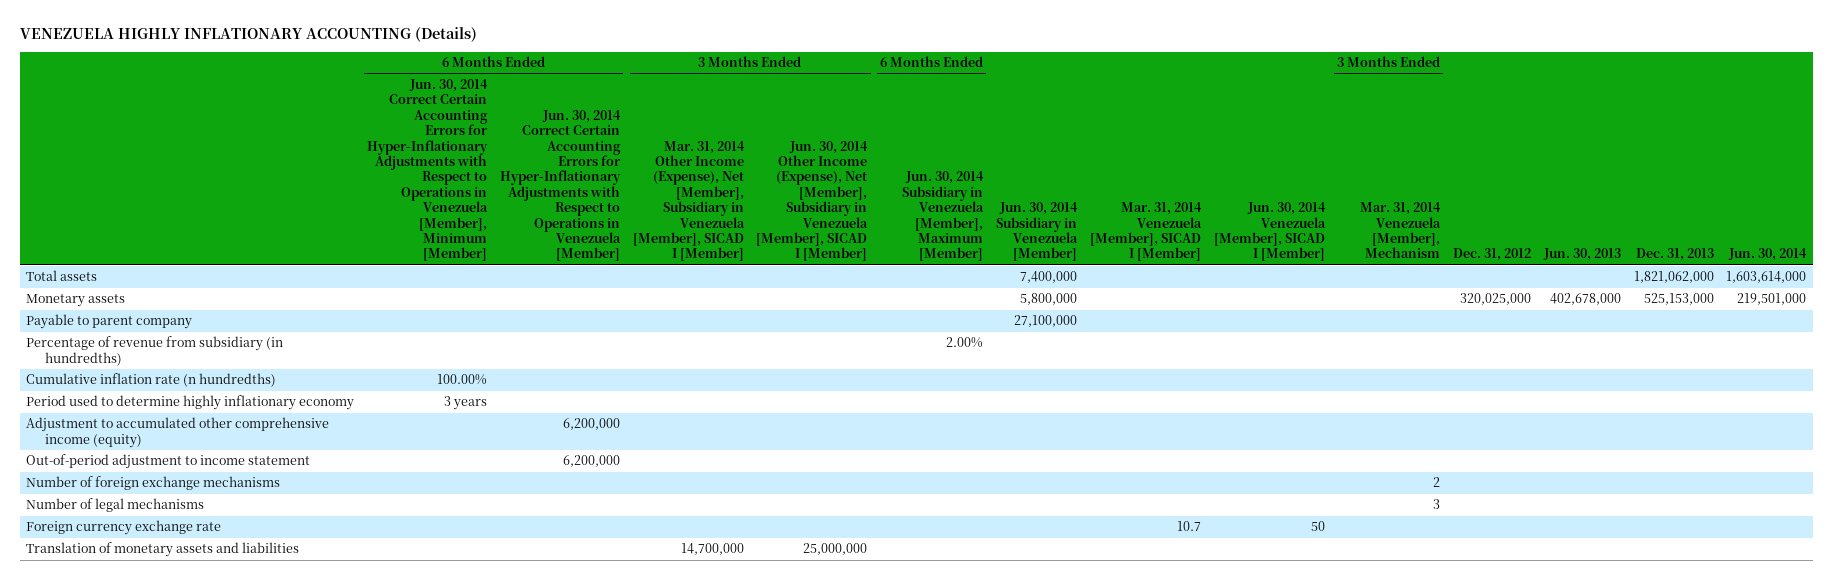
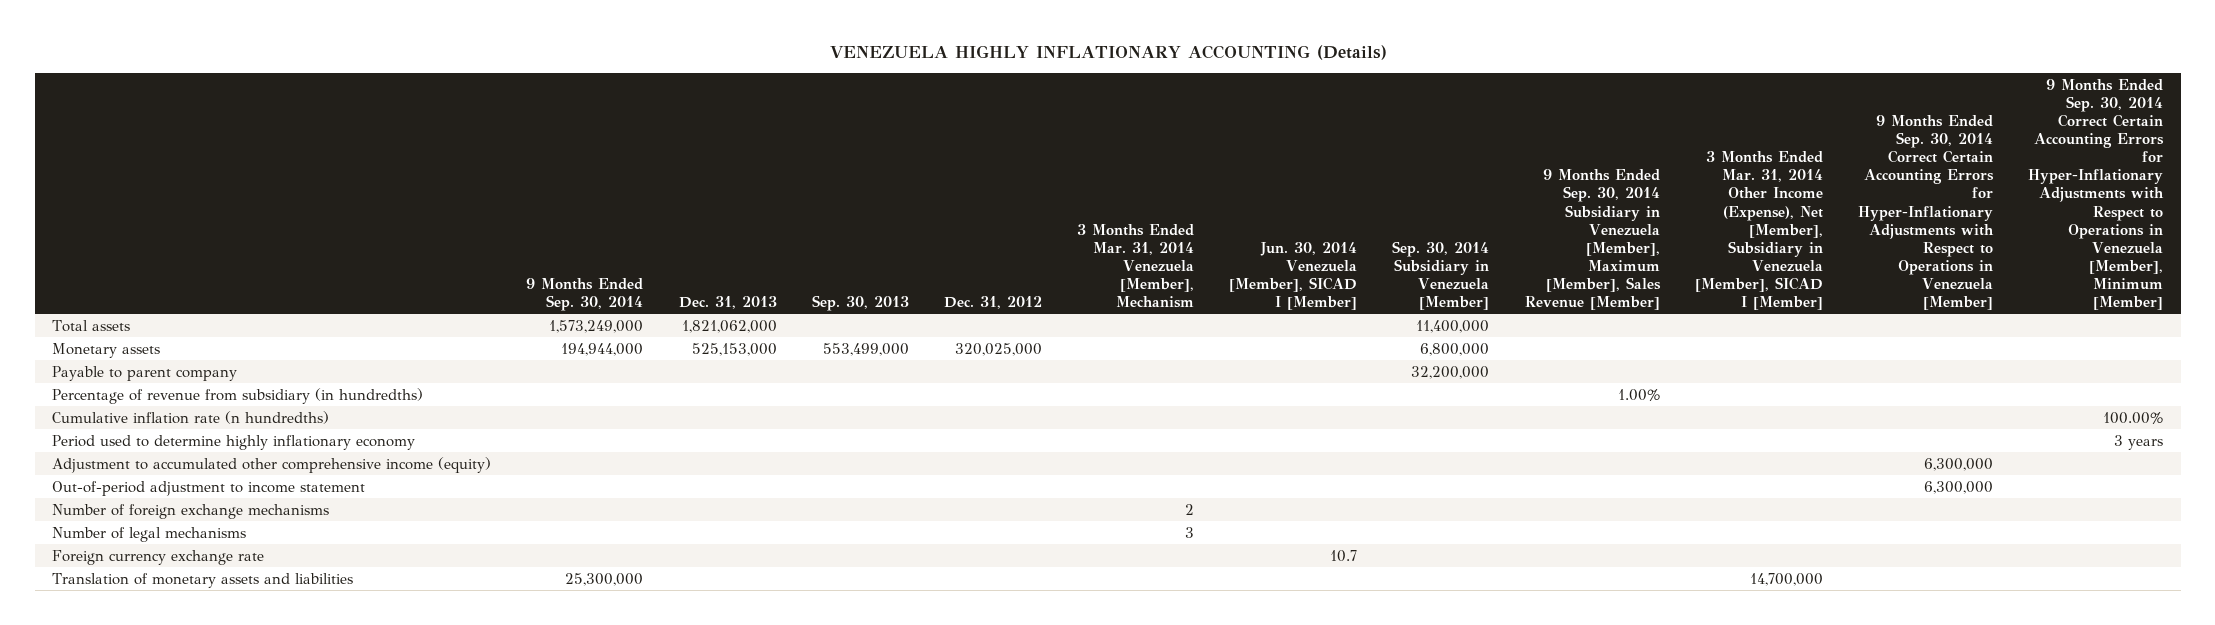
- | 6 Months Ended Jun. 30, 2014 Correct Certain Accounting Errors for Hyper-Inflationary Adjustments with Respect to Operations in Venezuela [Member], Minimum [Member] | 6 Months Ended Jun. 30, 2014 Correct Certain Accounting Errors for Hyper-Inflationary Adjustments with Respect to Operations in Venezuela [Member] | 3 Months Ended Mar. 31, 2014 Other Income (Expense), Net [Member], Subsidiary in Venezuela [Member], SICAD I [Member] | 3 Months Ended Jun. 30, 2014 Other Income (Expense), Net [Member], Subsidiary in Venezuela [Member], SICAD I [Member] | 6 Months Ended Jun. 30, 2014 Subsidiary in Venezuela [Member], Maximum [Member] | Jun. 30, 2014 Subsidiary in Venezuela [Member] | Mar. 31, 2014 Venezuela [Member], SICAD I [Member] | Jun. 30, 2014 Venezuela [Member], SICAD I [Member] | 3 Months Ended Mar. 31, 2014 Venezuela [Member], Mechanism | Dec. 31, 2012 | Jun. 30, 2013 | Dec. 31, 2013 | Jun. 30, 2014
+ | 9 Months Ended Sep. 30, 2014 | Dec. 31, 2013 | Sep. 30, 2013 | Dec. 31, 2012 | 3 Months Ended Mar. 31, 2014 Venezuela [Member], Mechanism | Jun. 30, 2014 Venezuela [Member], SICAD I [Member] | Sep. 30, 2014 Subsidiary in Venezuela [Member] | 9 Months Ended Sep. 30, 2014 Subsidiary in Venezuela [Member], Maximum [Member], Sales Revenue [Member] | 3 Months Ended Mar. 31, 2014 Other Income (Expense), Net [Member], Subsidiary in Venezuela [Member], SICAD I [Member] | 9 Months Ended Sep. 30, 2014 Correct Certain Accounting Errors for Hyper-Inflationary Adjustments with Respect to Operations in Venezuela [Member] | 9 Months Ended Sep. 30, 2014 Correct Certain Accounting Errors for Hyper-Inflationary Adjustments with Respect to Operations in Venezuela [Member], Minimum [Member]
- Foreign currency exchange rate | | | | | | | 10.7 | 50 | | | | |
+ Foreign currency exchange rate | | | | | | 10.7 | | | | |

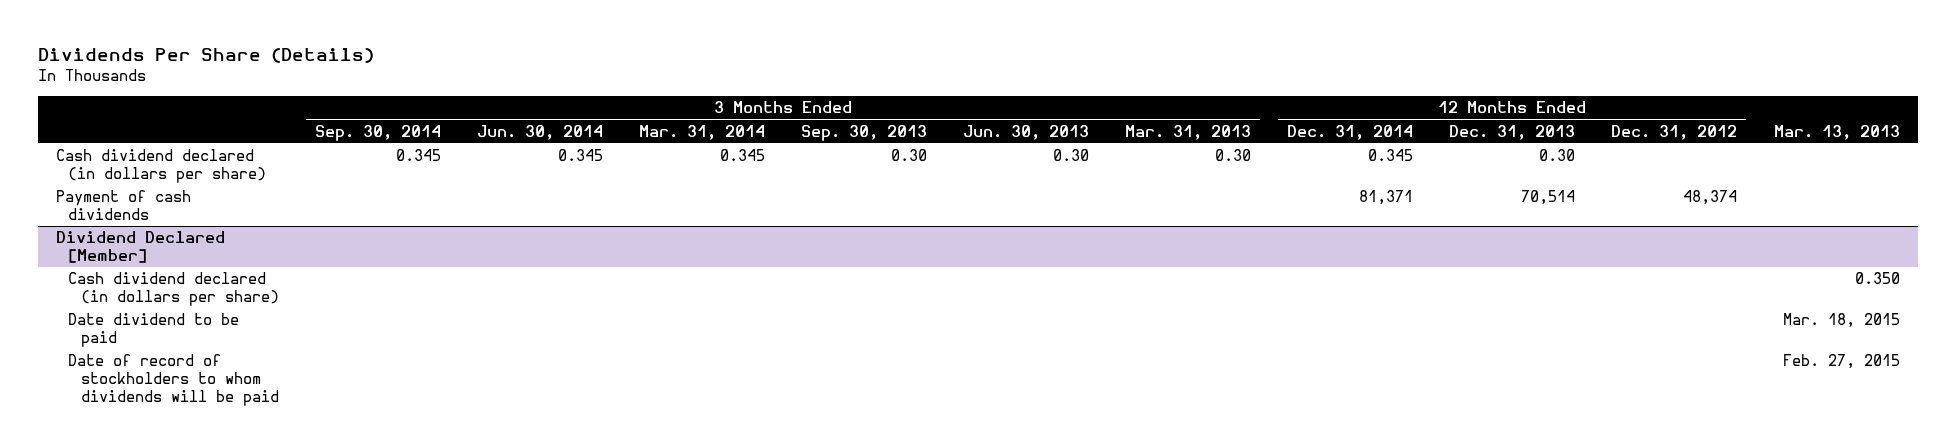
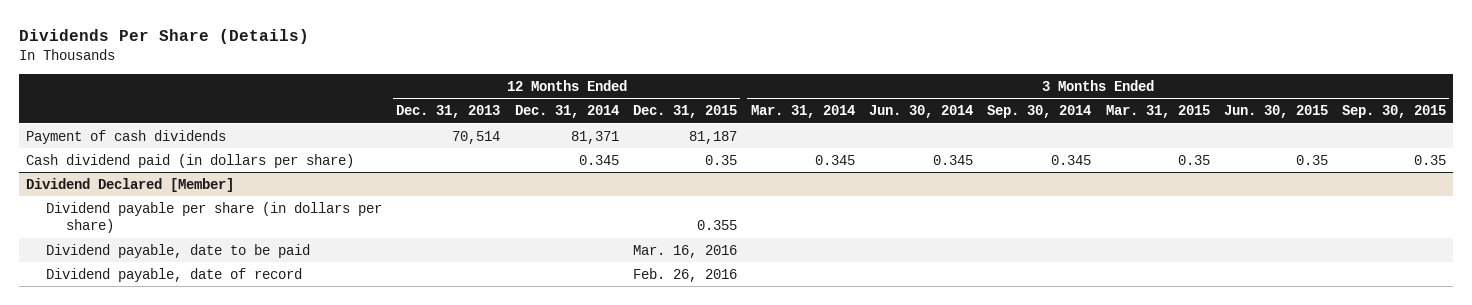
- | 3 Months Ended Sep. 30, 2014 | 3 Months Ended Jun. 30, 2014 | 3 Months Ended Mar. 31, 2014 | 3 Months Ended Sep. 30, 2013 | 3 Months Ended Jun. 30, 2013 | 3 Months Ended Mar. 31, 2013 | 12 Months Ended Dec. 31, 2014 | 12 Months Ended Dec. 31, 2013 | 12 Months Ended Dec. 31, 2012 | Mar. 13, 2013
+ | 12 Months Ended Dec. 31, 2013 | 12 Months Ended Dec. 31, 2014 | 12 Months Ended Dec. 31, 2015 | 3 Months Ended Mar. 31, 2014 | 3 Months Ended Jun. 30, 2014 | 3 Months Ended Sep. 30, 2014 | 3 Months Ended Mar. 31, 2015 | 3 Months Ended Jun. 30, 2015 | 3 Months Ended Sep. 30, 2015
- Cash dividend declared (in dollars per share) | 0.345 | 0.345 | 0.345 | 0.30 | 0.30 | 0.30 | 0.345 | 0.30 | |
+ Cash dividend paid (in dollars per share) | | 0.345 | 0.35 | 0.345 | 0.345 | 0.345 | 0.35 | 0.35 | 0.35
@ Dividend Declared [Member]
- Cash dividend declared (in dollars per share) | | | | | | | | | | 0.350
- Date dividend to be paid | | | | | | | | | | Mar. 18, 2015
- Date of record of stockholders to whom dividends will be paid | | | | | | | | | | Feb. 27, 2015
+ Dividend payable per share (in dollars per share) | | | 0.355 | | | | | |
+ Dividend payable, date to be paid | | | Mar. 16, 2016 | | | | | |
+ Dividend payable, date of record | | | Feb. 26, 2016 | | | | | |

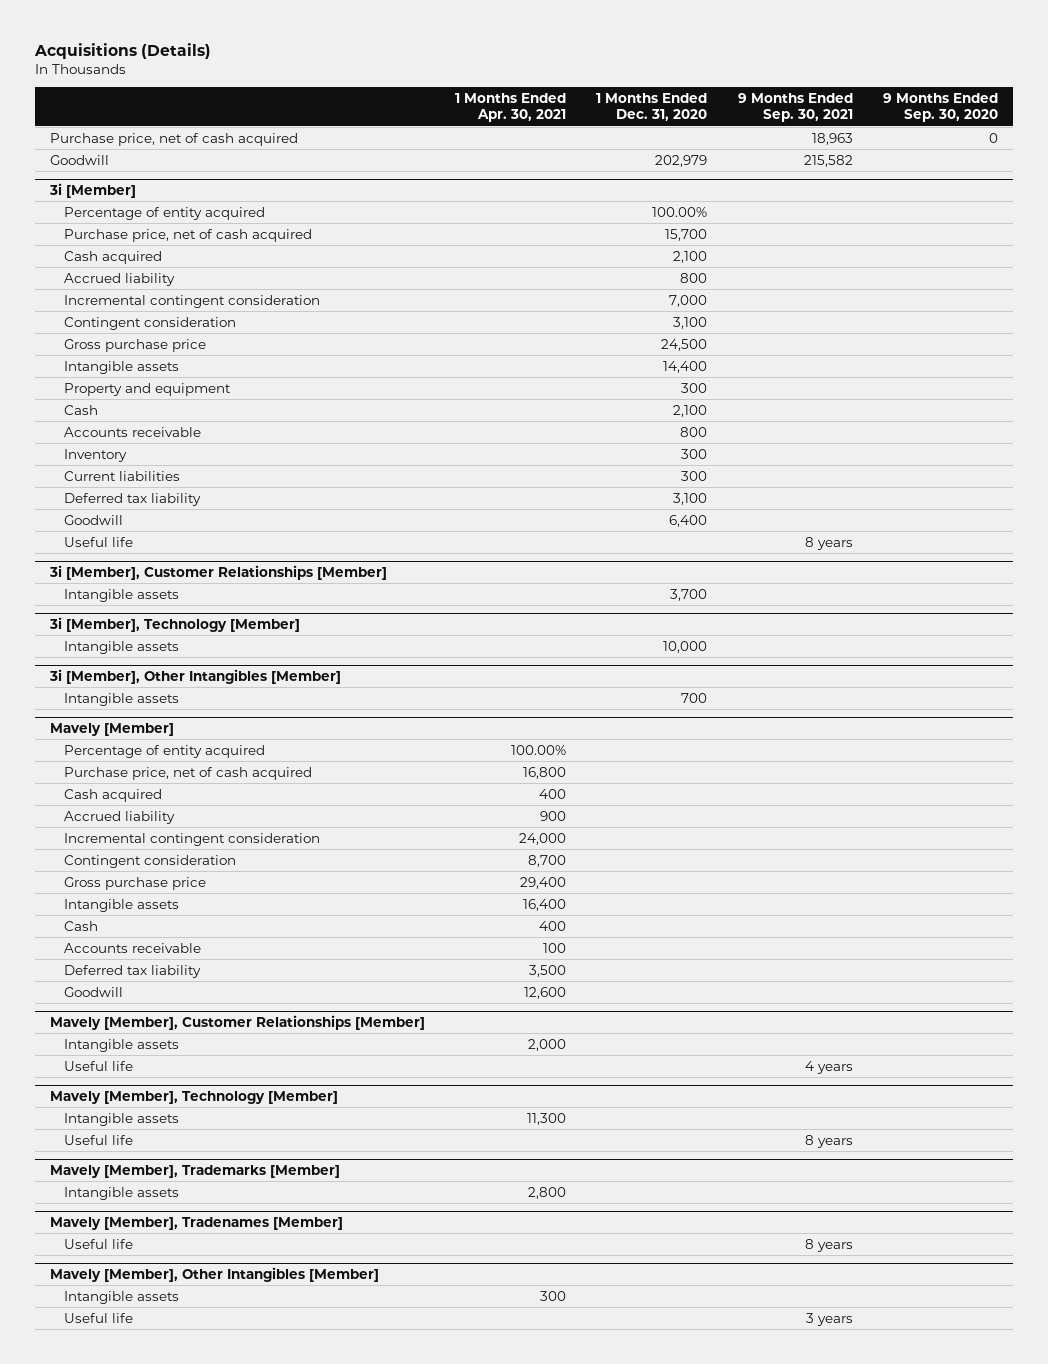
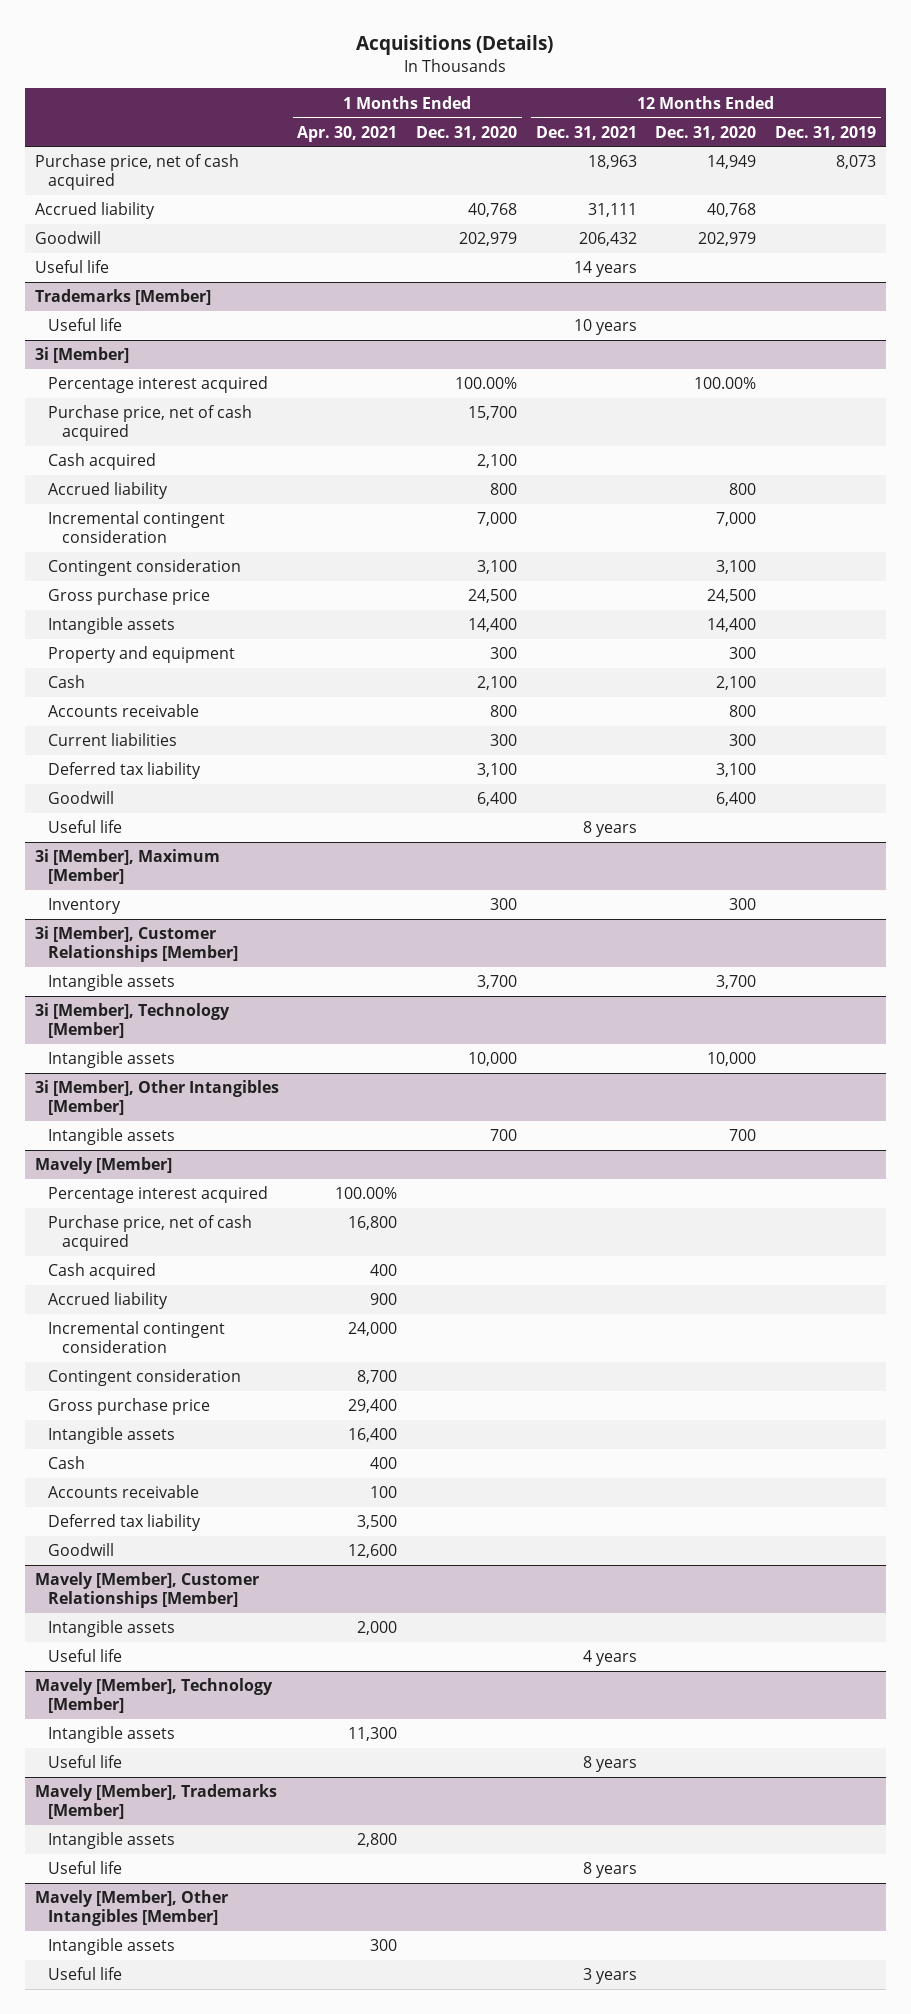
- | 1 Months Ended Apr. 30, 2021 | 1 Months Ended Dec. 31, 2020 | 9 Months Ended Sep. 30, 2021 | 9 Months Ended Sep. 30, 2020
+ | 1 Months Ended Apr. 30, 2021 | 1 Months Ended Dec. 31, 2020 | 12 Months Ended Dec. 31, 2021 | 12 Months Ended Dec. 31, 2020 | 12 Months Ended Dec. 31, 2019
+ Accrued liability | | 40,768 | 31,111 | 40,768 |
+ Useful life | | | 14 years | |
+ Trademarks [Member]
+ Useful life | | | 10 years | |
@ 3i [Member]
- Percentage of entity acquired | | 100.00% | |
+ Percentage interest acquired | | 100.00% | | 100.00% |
- Inventory | | 300 | |
+ 3i [Member], Maximum [Member]
+ Inventory | | 300 | | 300 |
@ Mavely [Member]
- Percentage of entity acquired | 100.00% | | |
+ Percentage interest acquired | 100.00% | | | |
- Mavely [Member], Tradenames [Member]
- Useful life | | | 8 years |
@ Mavely [Member], Trademarks [Member]
+ Useful life | | | 8 years | |

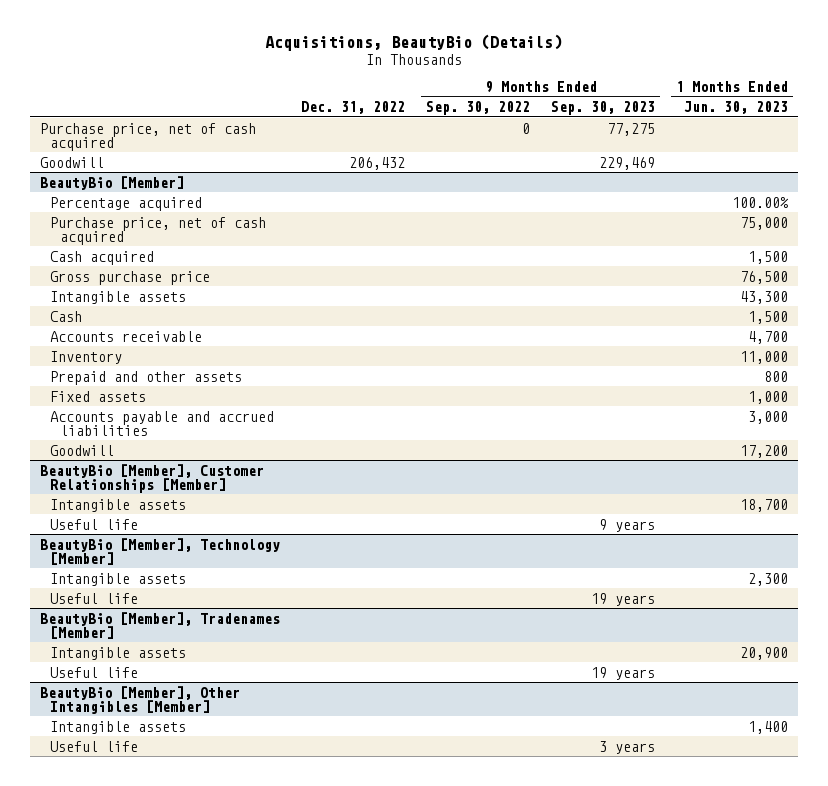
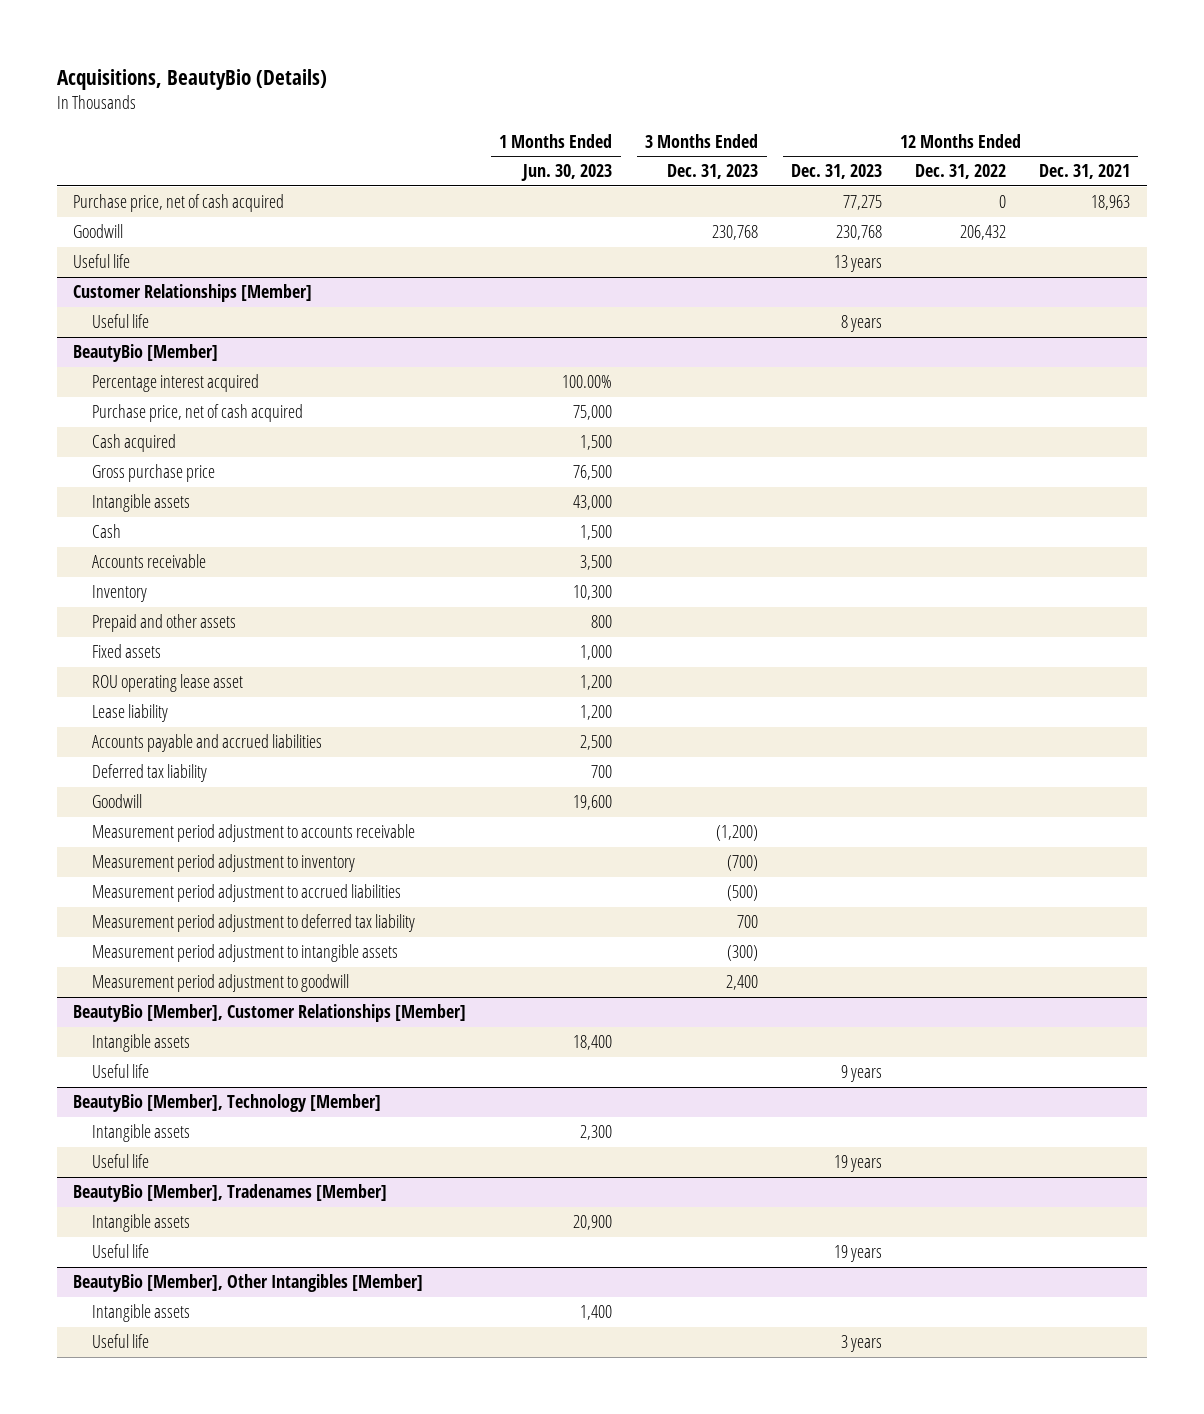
- | Dec. 31, 2022 | 9 Months Ended Sep. 30, 2022 | 9 Months Ended Sep. 30, 2023 | 1 Months Ended Jun. 30, 2023
+ | 1 Months Ended Jun. 30, 2023 | 3 Months Ended Dec. 31, 2023 | 12 Months Ended Dec. 31, 2023 | 12 Months Ended Dec. 31, 2022 | 12 Months Ended Dec. 31, 2021
+ Useful life | | | 13 years | |
+ Customer Relationships [Member]
+ Useful life | | | 8 years | |
@ BeautyBio [Member]
- Percentage acquired | | | | 100.00%
+ Percentage interest acquired | 100.00% | | | |
- Intangible assets | | | | 43,300
+ Intangible assets | 43,000 | | | |
- Accounts receivable | | | | 4,700
- Inventory | | | | 11,000
+ Accounts receivable | 3,500 | | | |
+ Inventory | 10,300 | | | |
- Accounts payable and accrued liabilities | | | | 3,000
- Goodwill | | | | 17,200
+ ROU operating lease asset | 1,200 | | | |
+ Lease liability | 1,200 | | | |
+ Accounts payable and accrued liabilities | 2,500 | | | |
+ Deferred tax liability | 700 | | | |
+ Goodwill | 19,600 | | | |
+ Measurement period adjustment to accounts receivable | | (1,200) | | |
+ Measurement period adjustment to inventory | | (700) | | |
+ Measurement period adjustment to accrued liabilities | | (500) | | |
+ Measurement period adjustment to deferred tax liability | | 700 | | |
+ Measurement period adjustment to intangible assets | | (300) | | |
+ Measurement period adjustment to goodwill | | 2,400 | | |
@ BeautyBio [Member], Customer Relationships [Member]
- Intangible assets | | | | 18,700
+ Intangible assets | 18,400 | | | |

